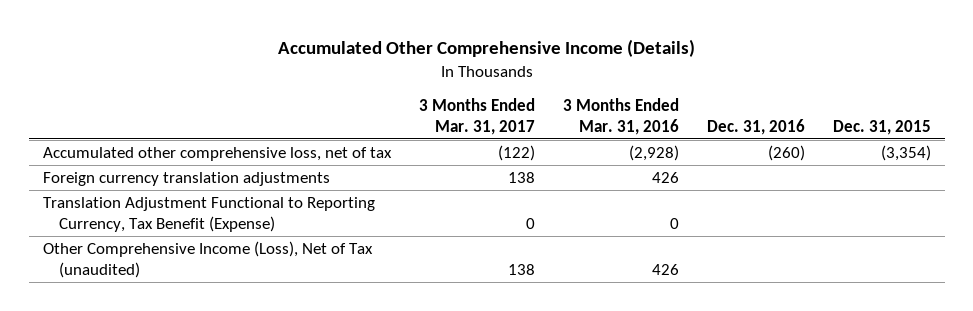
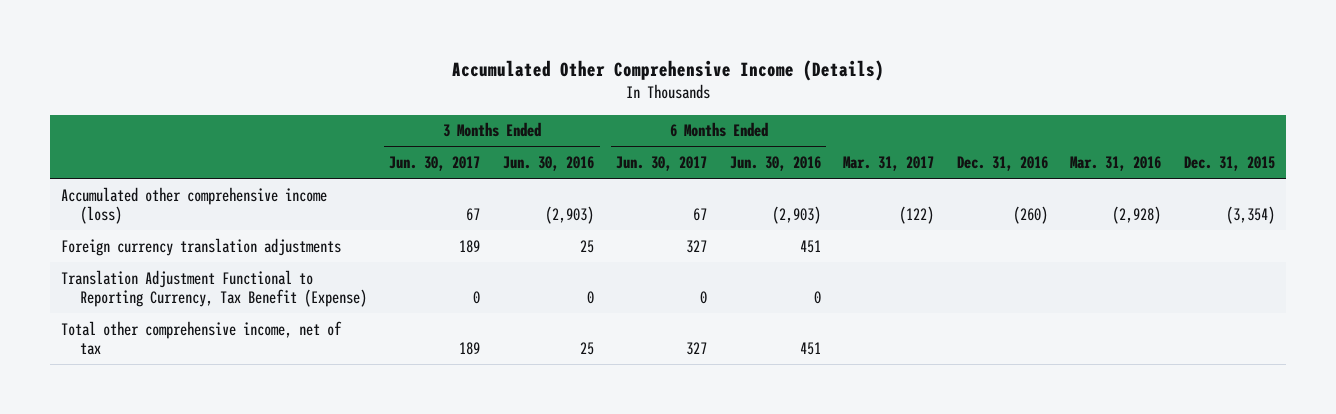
- | 3 Months Ended Mar. 31, 2017 | 3 Months Ended Mar. 31, 2016 | Dec. 31, 2016 | Dec. 31, 2015
+ | 3 Months Ended Jun. 30, 2017 | 3 Months Ended Jun. 30, 2016 | 6 Months Ended Jun. 30, 2017 | 6 Months Ended Jun. 30, 2016 | Mar. 31, 2017 | Dec. 31, 2016 | Mar. 31, 2016 | Dec. 31, 2015
- Accumulated other comprehensive loss, net of tax | (122) | (2,928) | (260) | (3,354)
+ Accumulated other comprehensive income (loss) | 67 | (2,903) | 67 | (2,903) | (122) | (260) | (2,928) | (3,354)
- Other Comprehensive Income (Loss), Net of Tax (unaudited) | 138 | 426 | |
+ Total other comprehensive income, net of tax | 189 | 25 | 327 | 451 | | | |

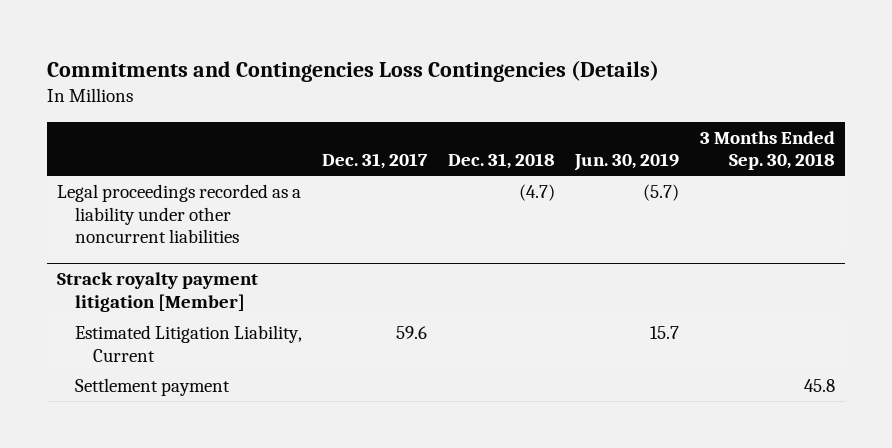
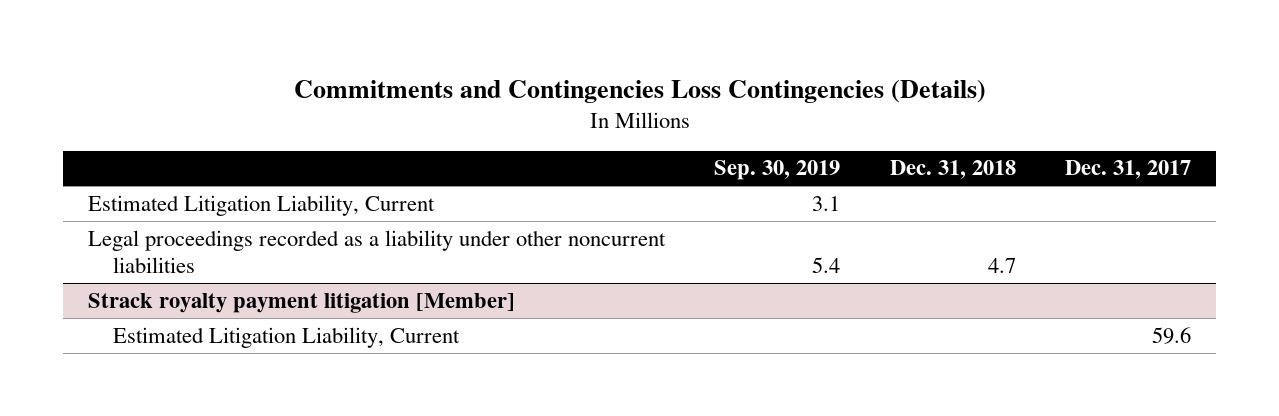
- | Dec. 31, 2017 | Dec. 31, 2018 | Jun. 30, 2019 | 3 Months Ended Sep. 30, 2018
+ | Sep. 30, 2019 | Dec. 31, 2018 | Dec. 31, 2017
- Legal proceedings recorded as a liability under other noncurrent liabilities | | (4.7) | (5.7) |
+ Estimated Litigation Liability, Current | 3.1 | |
+ Legal proceedings recorded as a liability under other noncurrent liabilities | 5.4 | 4.7 |
@ Strack royalty payment litigation [Member]
- Settlement payment | | | | 45.8

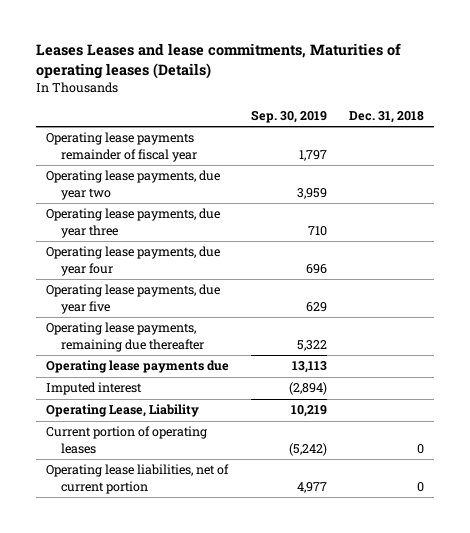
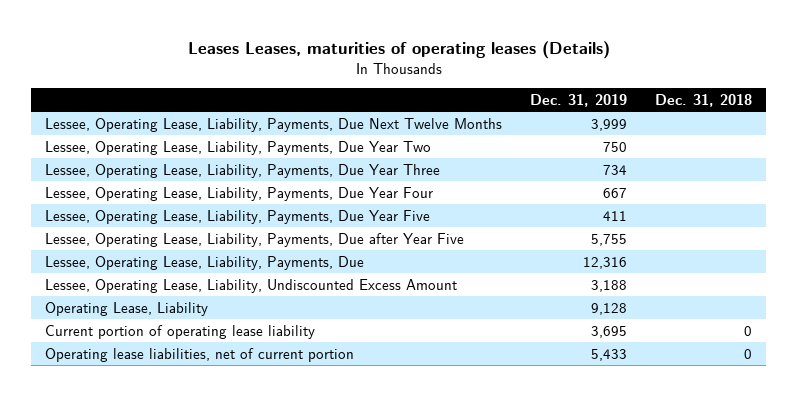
- Leases Leases and lease commitments, Maturities of operating leases (Details)
+ Leases Leases, maturities of operating leases (Details)
- | Sep. 30, 2019 | Dec. 31, 2018
+ | Dec. 31, 2019 | Dec. 31, 2018
- Operating lease payments remainder of fiscal year | 1,797 |
- Operating lease payments, due year two | 3,959 |
- Operating lease payments, due year three | 710 |
- Operating lease payments, due year four | 696 |
- Operating lease payments, due year five | 629 |
- Operating lease payments, remaining due thereafter | 5,322 |
- Operating lease payments due | 13,113 |
- Imputed interest | (2,894) |
+ Lessee, Operating Lease, Liability, Payments, Due Next Twelve Months | 3,999 |
+ Lessee, Operating Lease, Liability, Payments, Due Year Two | 750 |
+ Lessee, Operating Lease, Liability, Payments, Due Year Three | 734 |
+ Lessee, Operating Lease, Liability, Payments, Due Year Four | 667 |
+ Lessee, Operating Lease, Liability, Payments, Due Year Five | 411 |
+ Lessee, Operating Lease, Liability, Payments, Due after Year Five | 5,755 |
+ Lessee, Operating Lease, Liability, Payments, Due | 12,316 |
+ Lessee, Operating Lease, Liability, Undiscounted Excess Amount | 3,188 |
- Current portion of operating leases | (5,242) | 0
+ Current portion of operating lease liability | 3,695 | 0

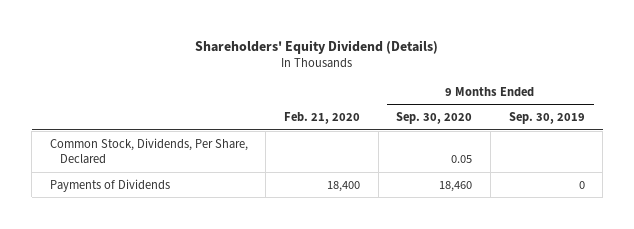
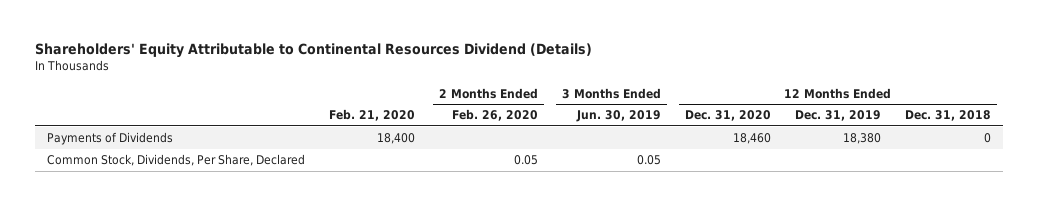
- Shareholders' Equity Dividend (Details)
+ Shareholders' Equity Attributable to Continental Resources Dividend (Details)
- | Feb. 21, 2020 | 9 Months Ended Sep. 30, 2020 | 9 Months Ended Sep. 30, 2019
+ | Feb. 21, 2020 | 2 Months Ended Feb. 26, 2020 | 3 Months Ended Jun. 30, 2019 | 12 Months Ended Dec. 31, 2020 | 12 Months Ended Dec. 31, 2019 | 12 Months Ended Dec. 31, 2018
moved down: Common Stock, Dividends, Per Share, Declared | | 0.05 | 0.05 | | |

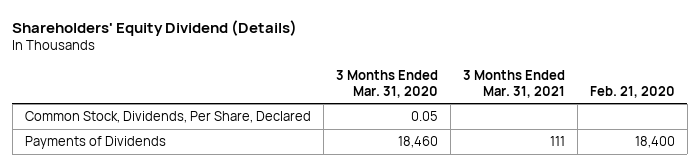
- Shareholders' Equity Attributable to Continental Resources Dividend (Details)
+ Shareholders' Equity Dividend (Details)
- | Feb. 21, 2020 | 2 Months Ended Feb. 26, 2020 | 3 Months Ended Jun. 30, 2019 | 12 Months Ended Dec. 31, 2020 | 12 Months Ended Dec. 31, 2019 | 12 Months Ended Dec. 31, 2018
+ | 3 Months Ended Mar. 31, 2020 | 3 Months Ended Mar. 31, 2021 | Feb. 21, 2020
moved down: Payments of Dividends | 18,460 | 111 | 18,400

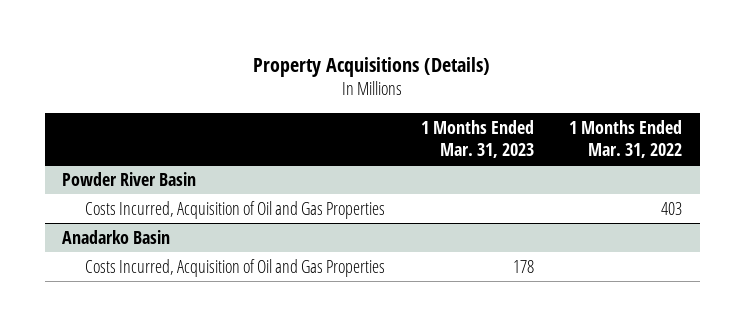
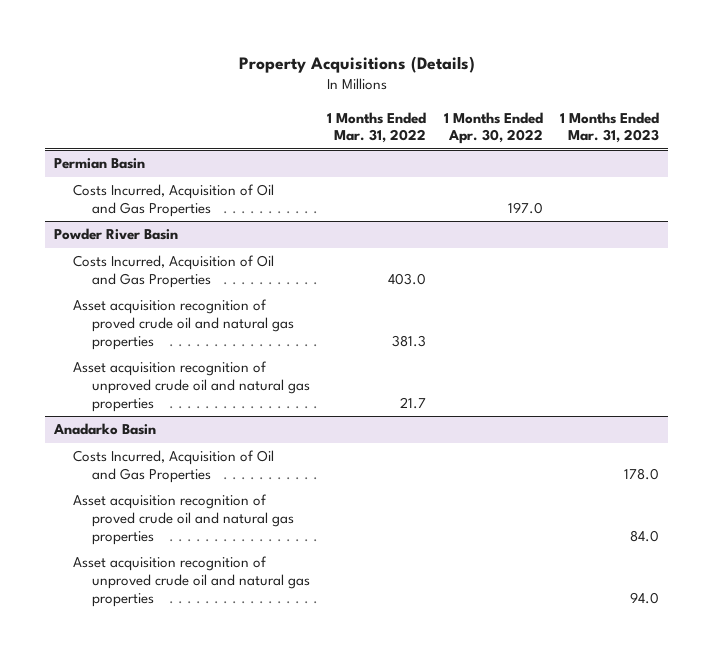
- | 1 Months Ended Mar. 31, 2023 | 1 Months Ended Mar. 31, 2022
+ | 1 Months Ended Mar. 31, 2022 | 1 Months Ended Apr. 30, 2022 | 1 Months Ended Mar. 31, 2023
+ Permian Basin
+ Costs Incurred, Acquisition of Oil and Gas Properties | | 197.0 |
@ Powder River Basin
- Costs Incurred, Acquisition of Oil and Gas Properties | | 403
+ Costs Incurred, Acquisition of Oil and Gas Properties | 403.0 | |
+ Asset acquisition recognition of proved crude oil and natural gas properties | 381.3 | |
+ Asset acquisition recognition of unproved crude oil and natural gas properties | 21.7 | |
@ Anadarko Basin
- Costs Incurred, Acquisition of Oil and Gas Properties | 178 |
+ Costs Incurred, Acquisition of Oil and Gas Properties | | | 178.0
+ Asset acquisition recognition of proved crude oil and natural gas properties | | | 84.0
+ Asset acquisition recognition of unproved crude oil and natural gas properties | | | 94.0

